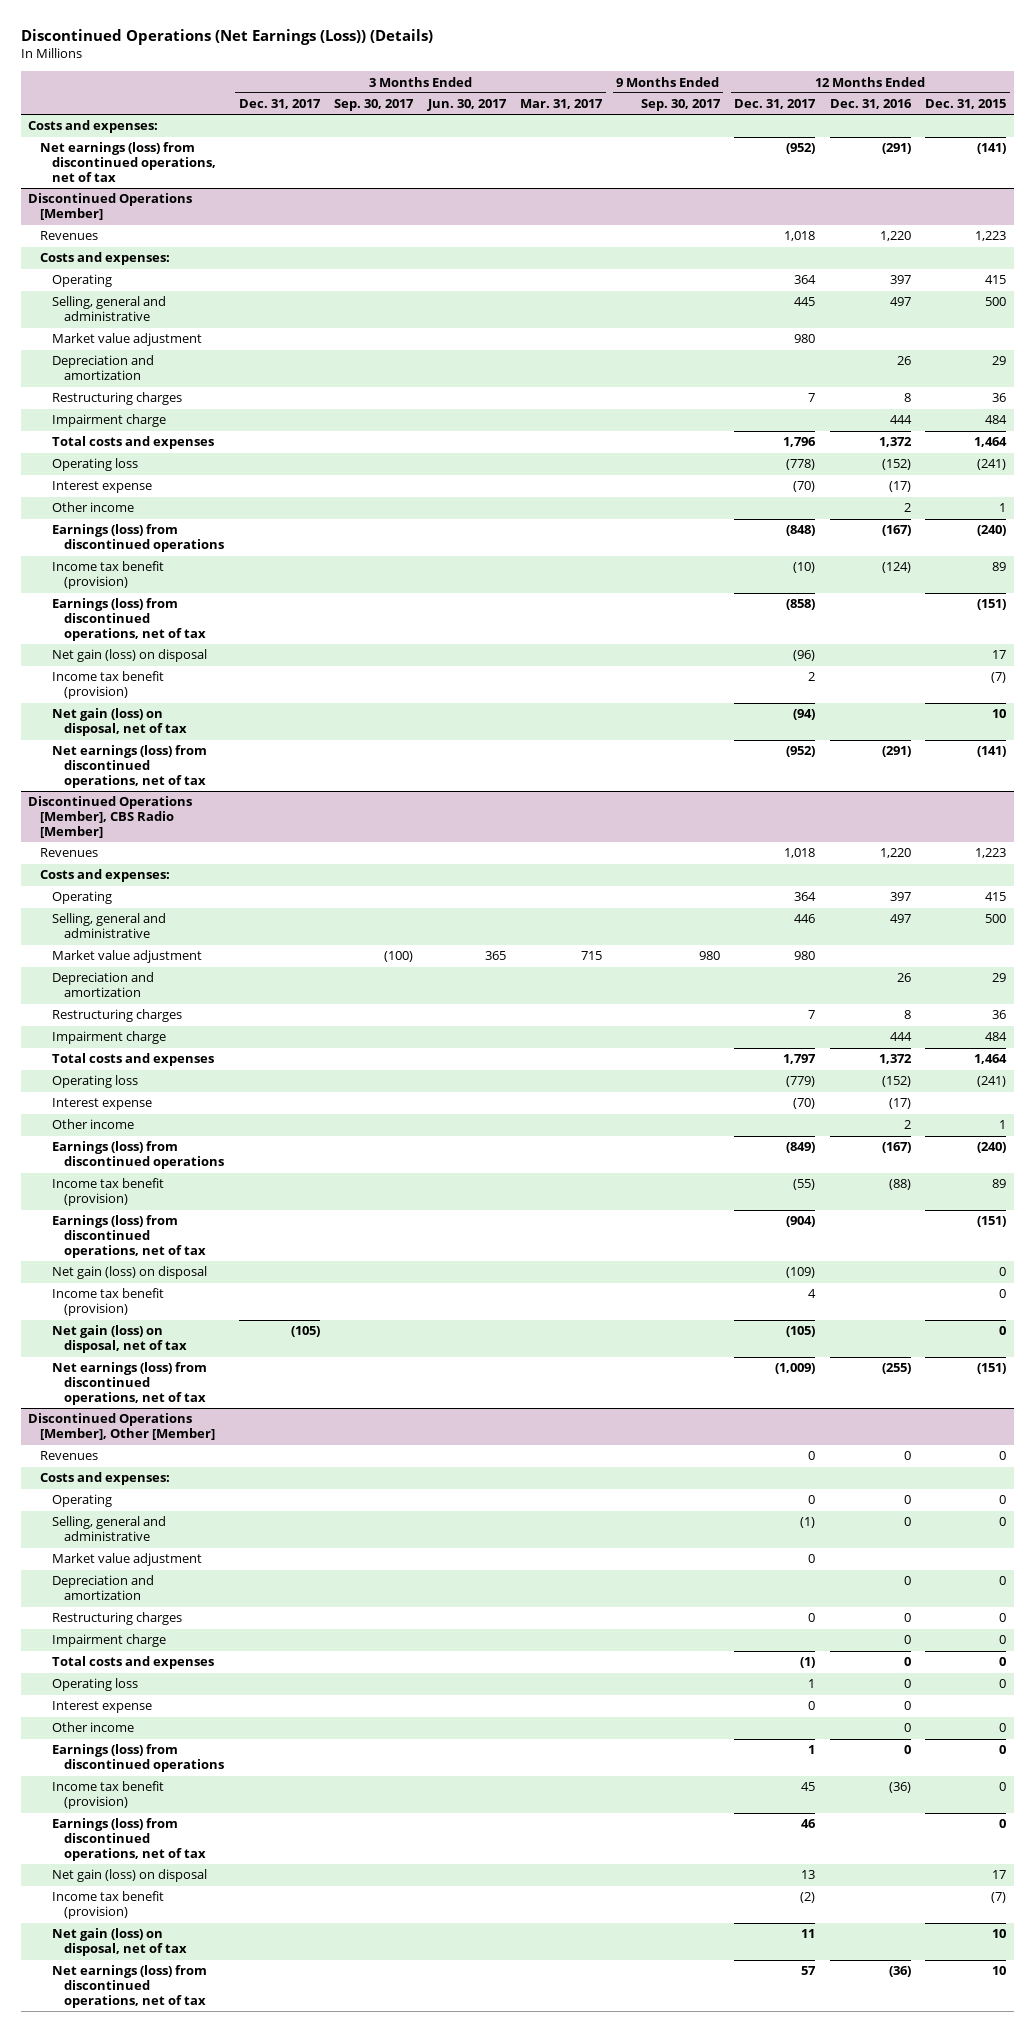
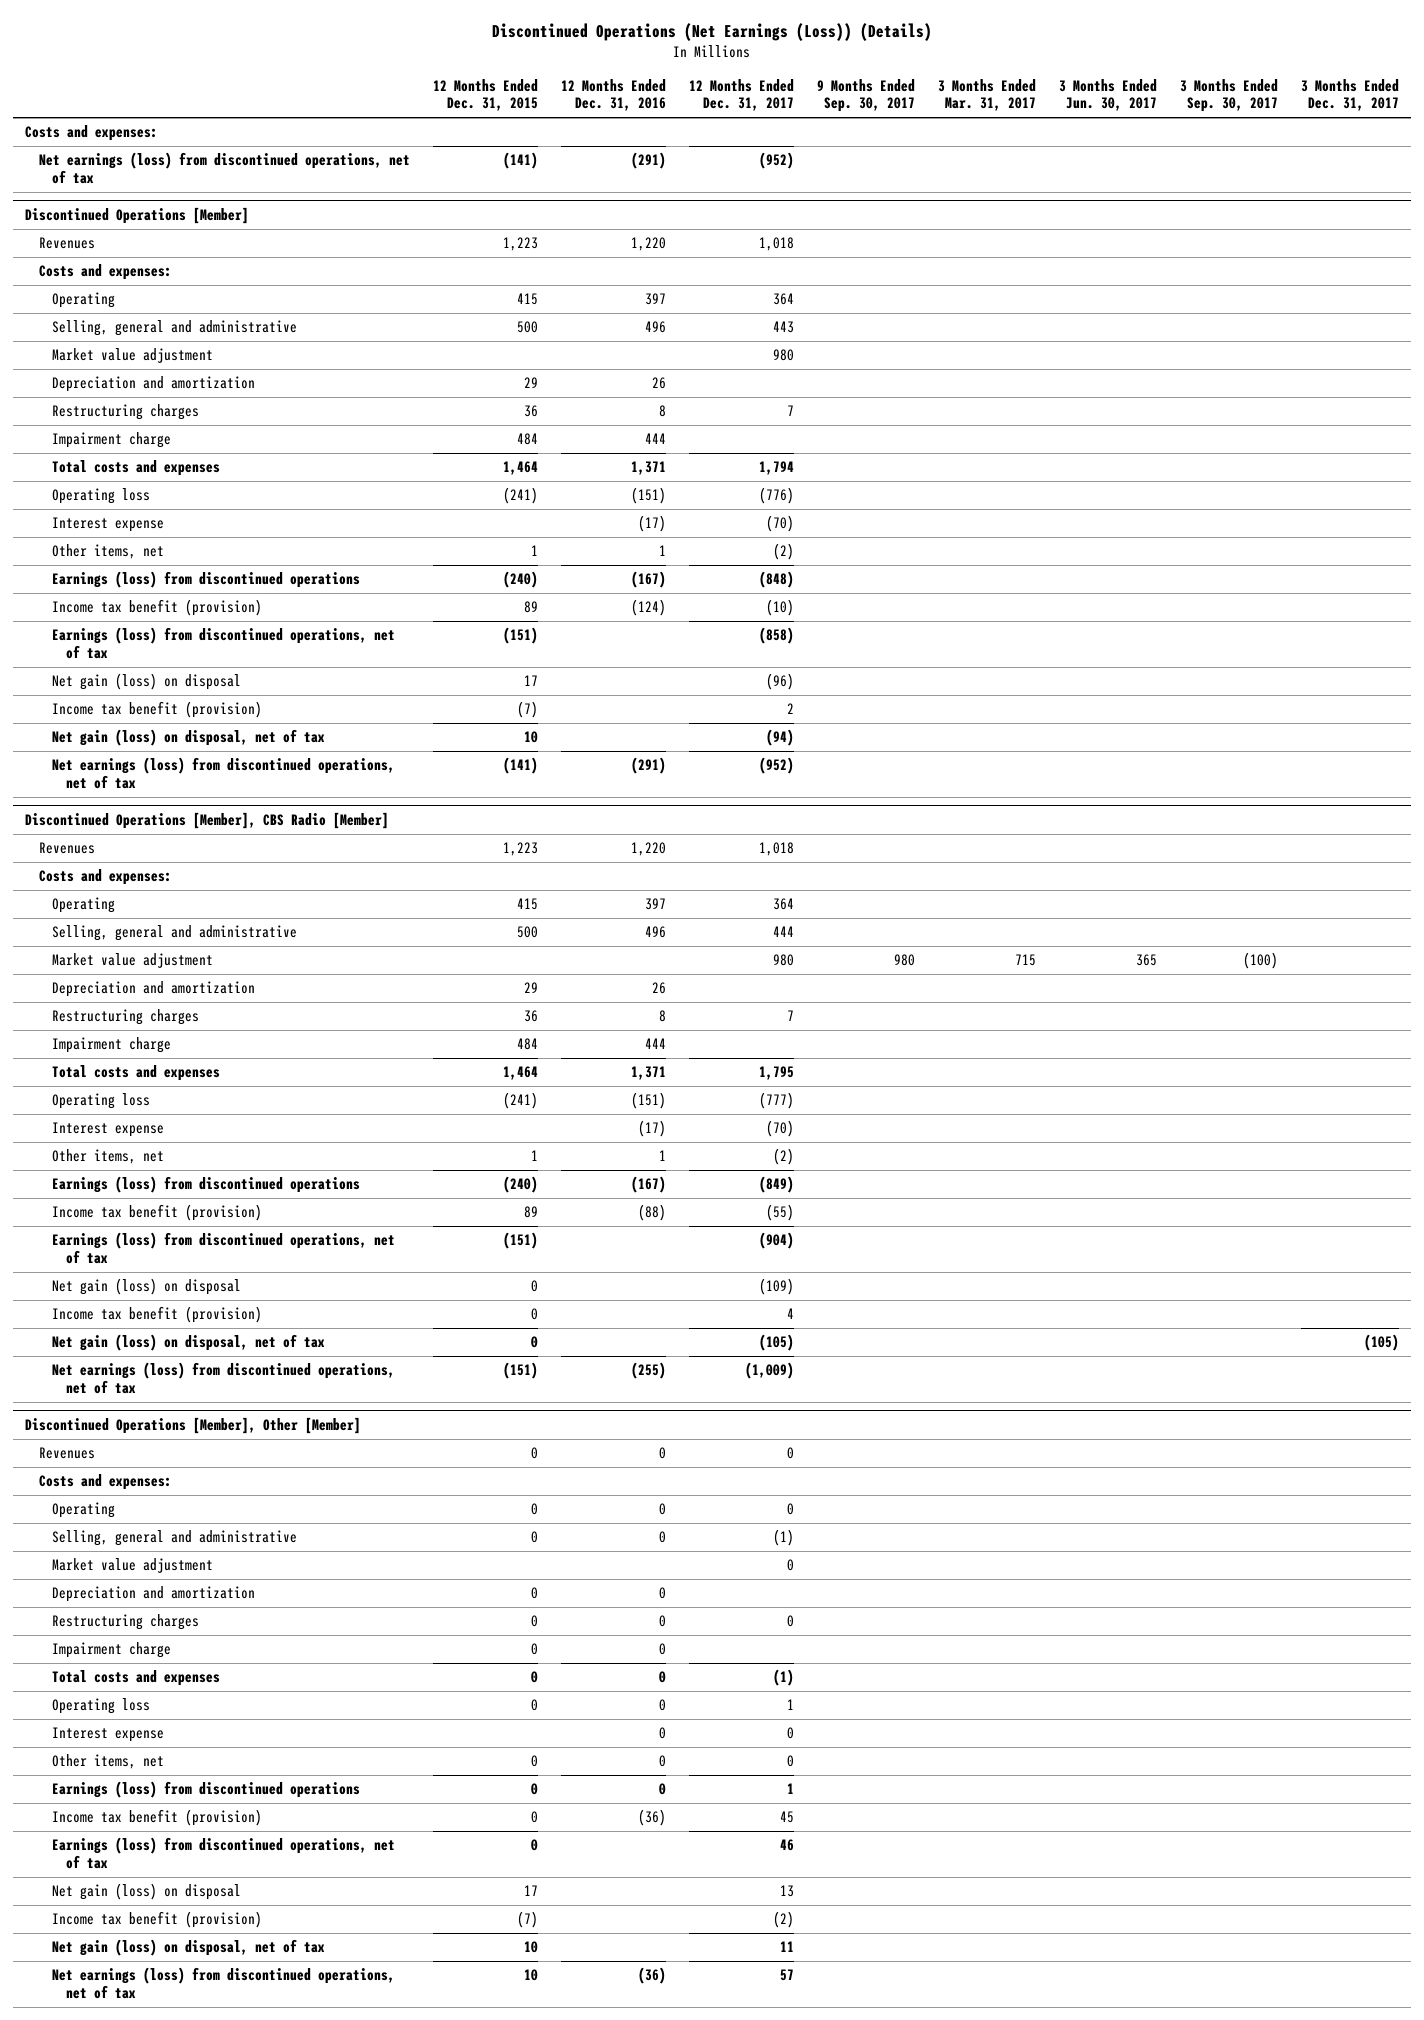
- | 3 Months Ended Dec. 31, 2017 | 3 Months Ended Sep. 30, 2017 | 3 Months Ended Jun. 30, 2017 | 3 Months Ended Mar. 31, 2017 | 9 Months Ended Sep. 30, 2017 | 12 Months Ended Dec. 31, 2017 | 12 Months Ended Dec. 31, 2016 | 12 Months Ended Dec. 31, 2015
+ | 12 Months Ended Dec. 31, 2015 | 12 Months Ended Dec. 31, 2016 | 12 Months Ended Dec. 31, 2017 | 9 Months Ended Sep. 30, 2017 | 3 Months Ended Mar. 31, 2017 | 3 Months Ended Jun. 30, 2017 | 3 Months Ended Sep. 30, 2017 | 3 Months Ended Dec. 31, 2017
@ Discontinued Operations [Member]
- Selling, general and administrative | | | | | | 445 | 497 | 500
+ Selling, general and administrative | 500 | 496 | 443 | | | | |
- Total costs and expenses | | | | | | 1,796 | 1,372 | 1,464
- Operating loss | | | | | | (778) | (152) | (241)
+ Total costs and expenses | 1,464 | 1,371 | 1,794 | | | | |
+ Operating loss | (241) | (151) | (776) | | | | |
- Other income | | | | | | | 2 | 1
+ Other items, net | 1 | 1 | (2) | | | | |
@ Discontinued Operations [Member], CBS Radio [Member]
- Selling, general and administrative | | | | | | 446 | 497 | 500
+ Selling, general and administrative | 500 | 496 | 444 | | | | |
- Total costs and expenses | | | | | | 1,797 | 1,372 | 1,464
- Operating loss | | | | | | (779) | (152) | (241)
+ Total costs and expenses | 1,464 | 1,371 | 1,795 | | | | |
+ Operating loss | (241) | (151) | (777) | | | | |
- Other income | | | | | | | 2 | 1
+ Other items, net | 1 | 1 | (2) | | | | |
@ Discontinued Operations [Member], Other [Member]
- Other income | | | | | | | 0 | 0
+ Other items, net | 0 | 0 | 0 | | | | |

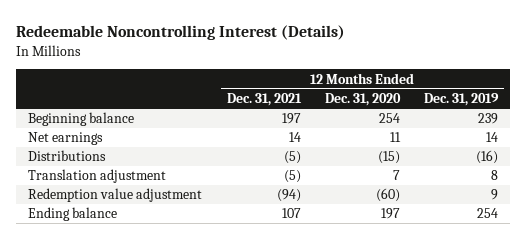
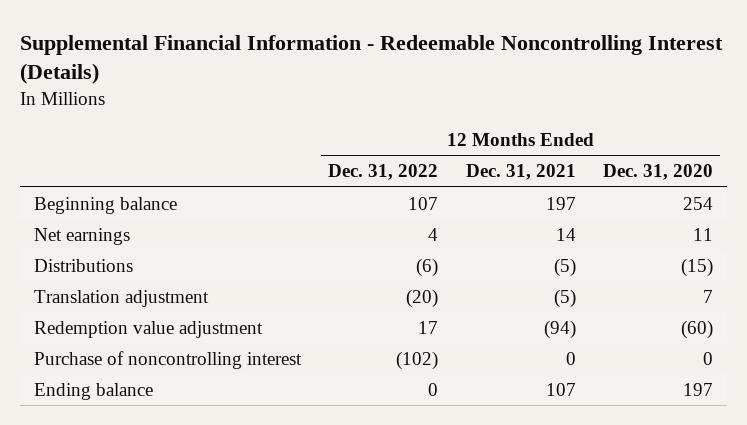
- Redeemable Noncontrolling Interest (Details)
+ Supplemental Financial Information - Redeemable Noncontrolling Interest (Details)
- | 12 Months Ended Dec. 31, 2021 | 12 Months Ended Dec. 31, 2020 | 12 Months Ended Dec. 31, 2019
+ | 12 Months Ended Dec. 31, 2022 | 12 Months Ended Dec. 31, 2021 | 12 Months Ended Dec. 31, 2020
+ Purchase of noncontrolling interest | (102) | 0 | 0

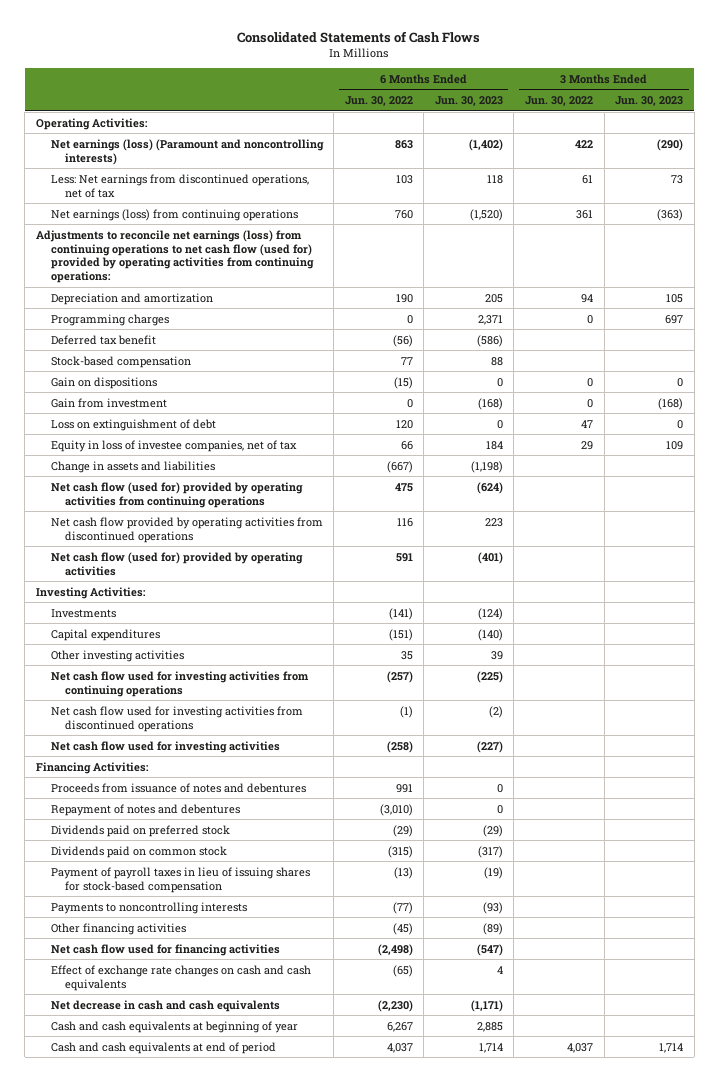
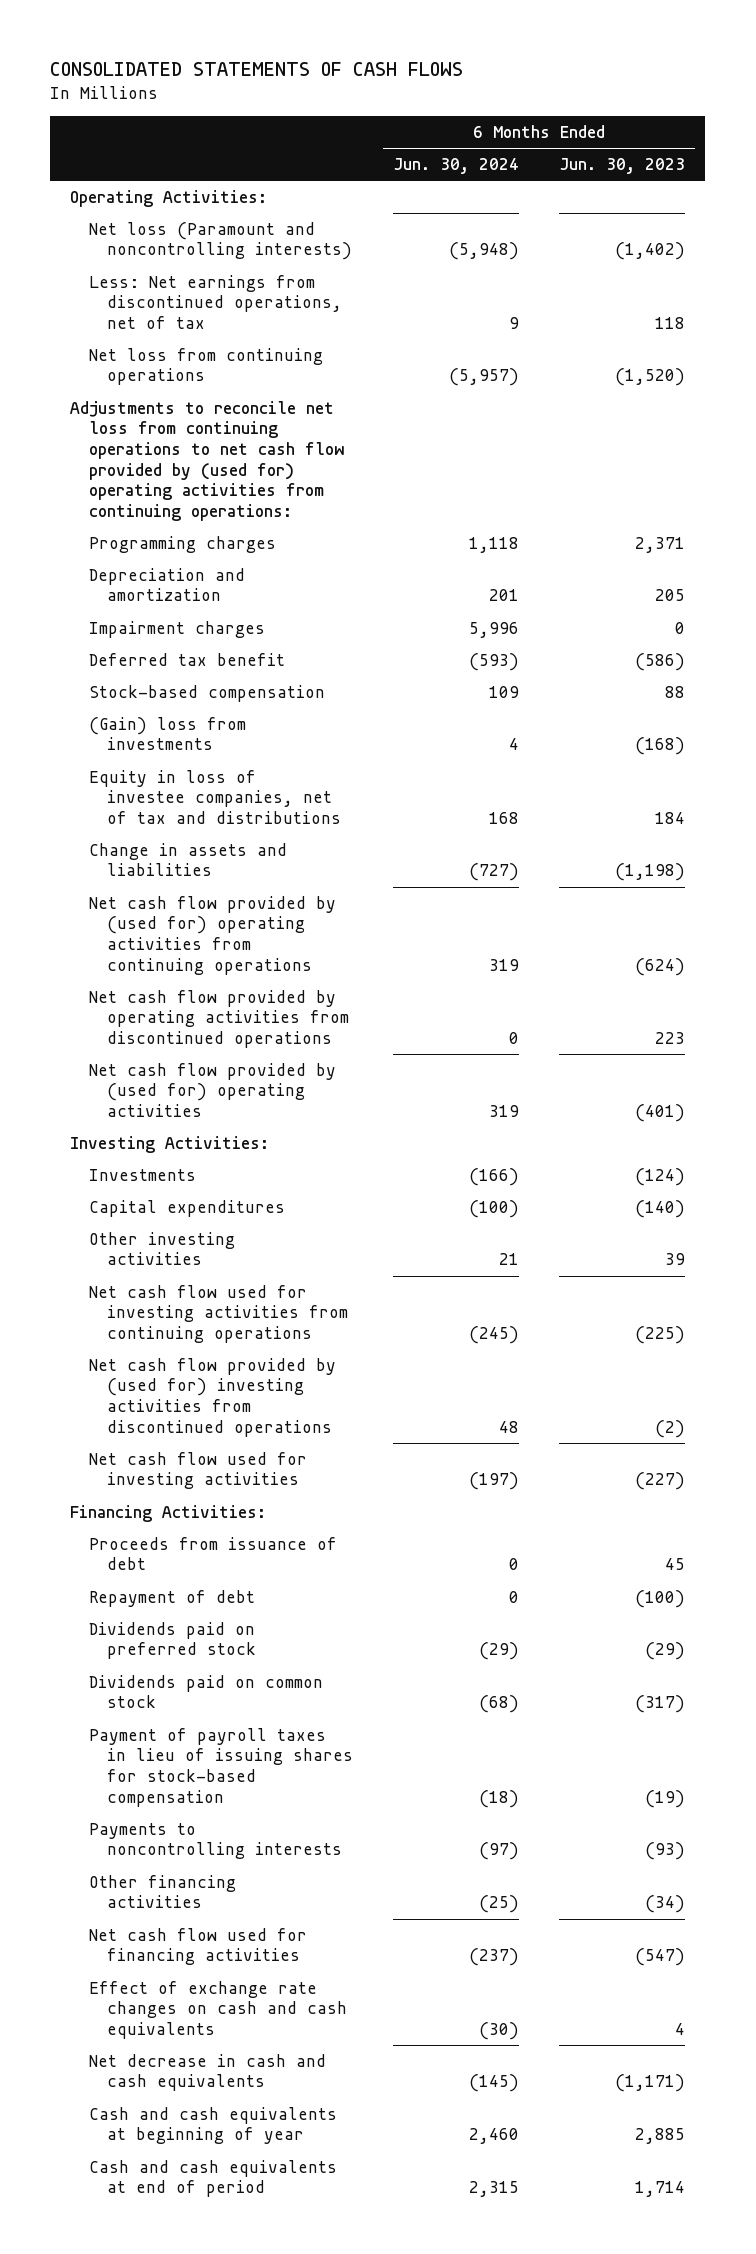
- Consolidated Statements of Cash Flows
+ CONSOLIDATED STATEMENTS OF CASH FLOWS
- | 6 Months Ended Jun. 30, 2022 | 6 Months Ended Jun. 30, 2023 | 3 Months Ended Jun. 30, 2022 | 3 Months Ended Jun. 30, 2023
+ | 6 Months Ended Jun. 30, 2024 | 6 Months Ended Jun. 30, 2023
- Net earnings (loss) (Paramount and noncontrolling interests) | 863 | (1,402) | 422 | (290)
+ Net loss (Paramount and noncontrolling interests) | (5,948) | (1,402)
- Net earnings (loss) from continuing operations | 760 | (1,520) | 361 | (363)
- Adjustments to reconcile net earnings (loss) from continuing operations to net cash flow (used for) provided by operating activities from continuing operations:
+ Net loss from continuing operations | (5,957) | (1,520)
+ Adjustments to reconcile net loss from continuing operations to net cash flow provided by (used for) operating activities from continuing operations:
moved down: Depreciation and amortization | 201 | 205
+ Impairment charges | 5,996 | 0
- Gain on dispositions | (15) | 0 | 0 | 0
- Gain from investment | 0 | (168) | 0 | (168)
- Loss on extinguishment of debt | 120 | 0 | 47 | 0
- Equity in loss of investee companies, net of tax | 66 | 184 | 29 | 109
+ (Gain) loss from investments | 4 | (168)
+ Equity in loss of investee companies, net of tax and distributions | 168 | 184
- Net cash flow (used for) provided by operating activities from continuing operations | 475 | (624) | |
+ Net cash flow provided by (used for) operating activities from continuing operations | 319 | (624)
- Net cash flow (used for) provided by operating activities | 591 | (401) | |
+ Net cash flow provided by (used for) operating activities | 319 | (401)
- Net cash flow used for investing activities from discontinued operations | (1) | (2) | |
+ Net cash flow provided by (used for) investing activities from discontinued operations | 48 | (2)
- Proceeds from issuance of notes and debentures | 991 | 0 | |
- Repayment of notes and debentures | (3,010) | 0 | |
+ Proceeds from issuance of debt | 0 | 45
+ Repayment of debt | 0 | (100)
- Other financing activities | (45) | (89) | |
+ Other financing activities | (25) | (34)

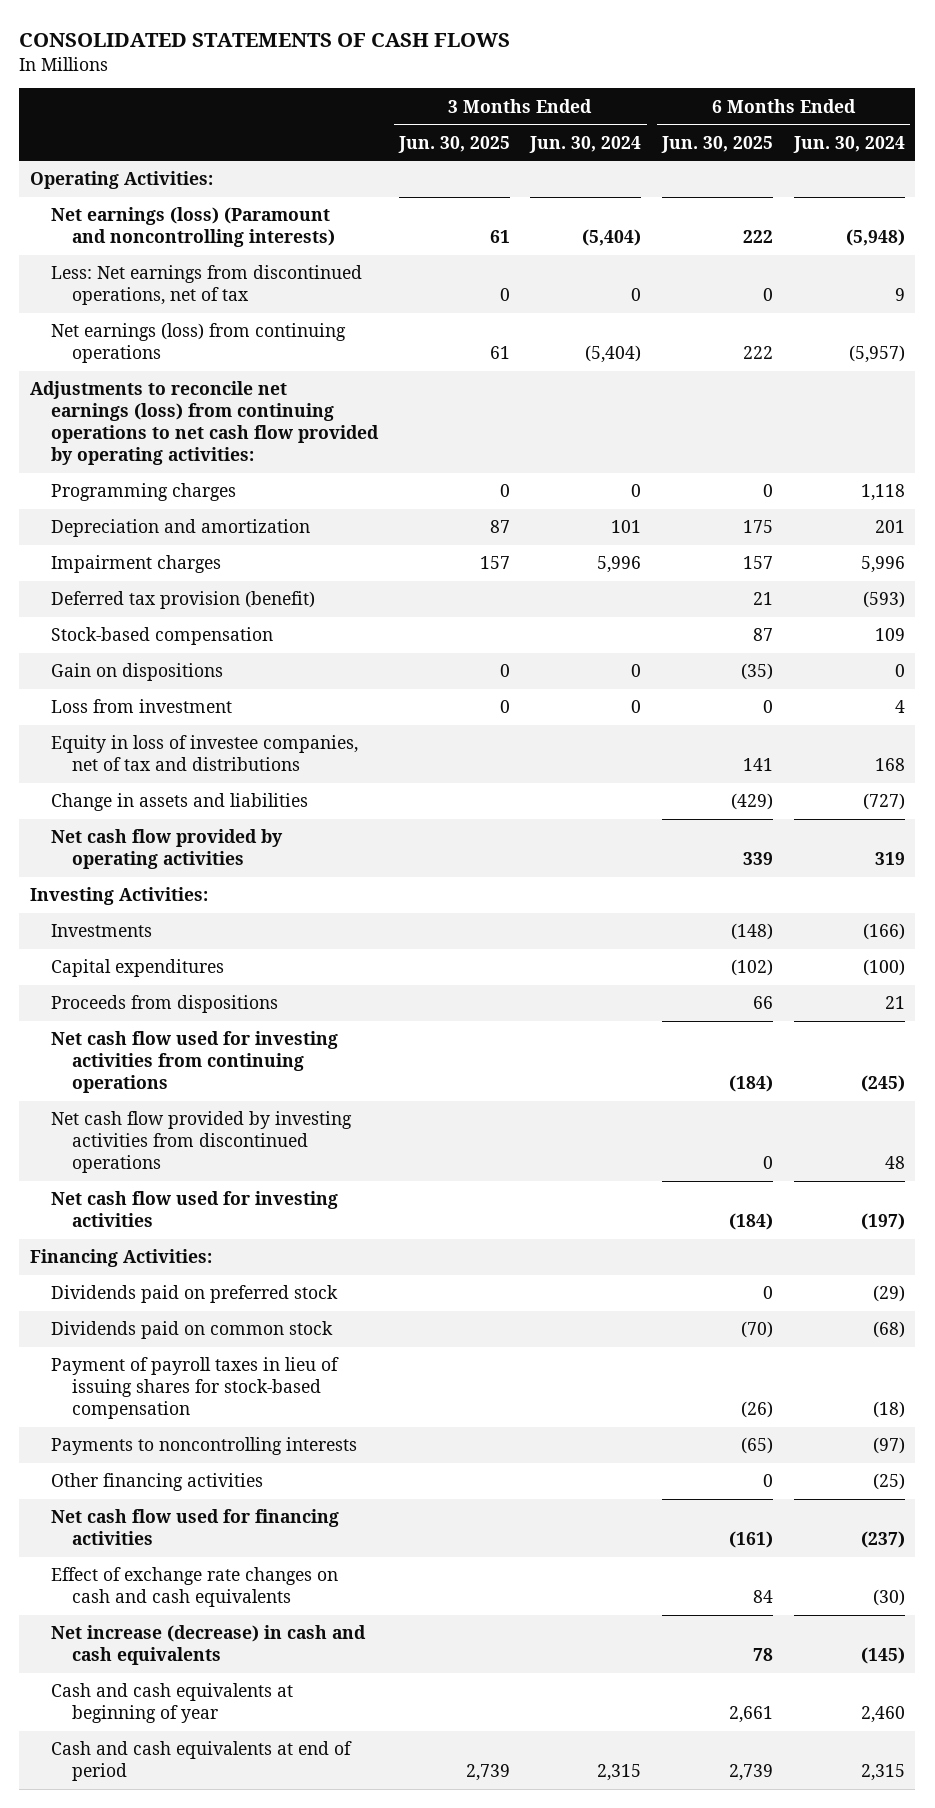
- | 6 Months Ended Jun. 30, 2024 | 6 Months Ended Jun. 30, 2023
+ | 3 Months Ended Jun. 30, 2025 | 3 Months Ended Jun. 30, 2024 | 6 Months Ended Jun. 30, 2025 | 6 Months Ended Jun. 30, 2024
- Net loss (Paramount and noncontrolling interests) | (5,948) | (1,402)
+ Net earnings (loss) (Paramount and noncontrolling interests) | 61 | (5,404) | 222 | (5,948)
- Net loss from continuing operations | (5,957) | (1,520)
- Adjustments to reconcile net loss from continuing operations to net cash flow provided by (used for) operating activities from continuing operations:
+ Net earnings (loss) from continuing operations | 61 | (5,404) | 222 | (5,957)
+ Adjustments to reconcile net earnings (loss) from continuing operations to net cash flow provided by operating activities:
- Deferred tax benefit | (593) | (586)
+ Deferred tax provision (benefit) | | | 21 | (593)
- (Gain) loss from investments | 4 | (168)
+ Gain on dispositions | 0 | 0 | (35) | 0
+ Loss from investment | 0 | 0 | 0 | 4
- Net cash flow provided by (used for) operating activities from continuing operations | 319 | (624)
- Net cash flow provided by operating activities from discontinued operations | 0 | 223
- Net cash flow provided by (used for) operating activities | 319 | (401)
+ Net cash flow provided by operating activities | | | 339 | 319
- Other investing activities | 21 | 39
+ Proceeds from dispositions | | | 66 | 21
- Net cash flow provided by (used for) investing activities from discontinued operations | 48 | (2)
+ Net cash flow provided by investing activities from discontinued operations | | | 0 | 48
- Proceeds from issuance of debt | 0 | 45
- Repayment of debt | 0 | (100)
- Net decrease in cash and cash equivalents | (145) | (1,171)
+ Net increase (decrease) in cash and cash equivalents | | | 78 | (145)

